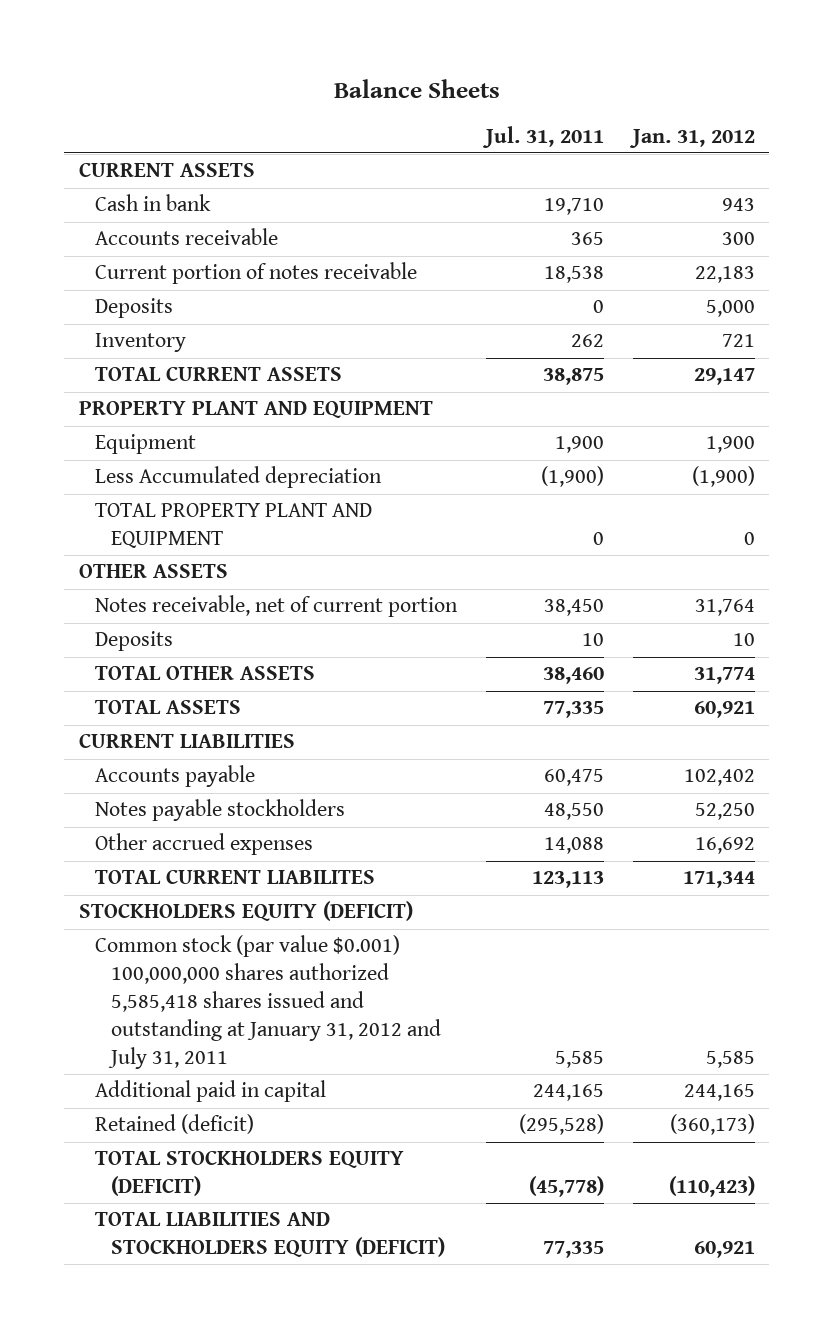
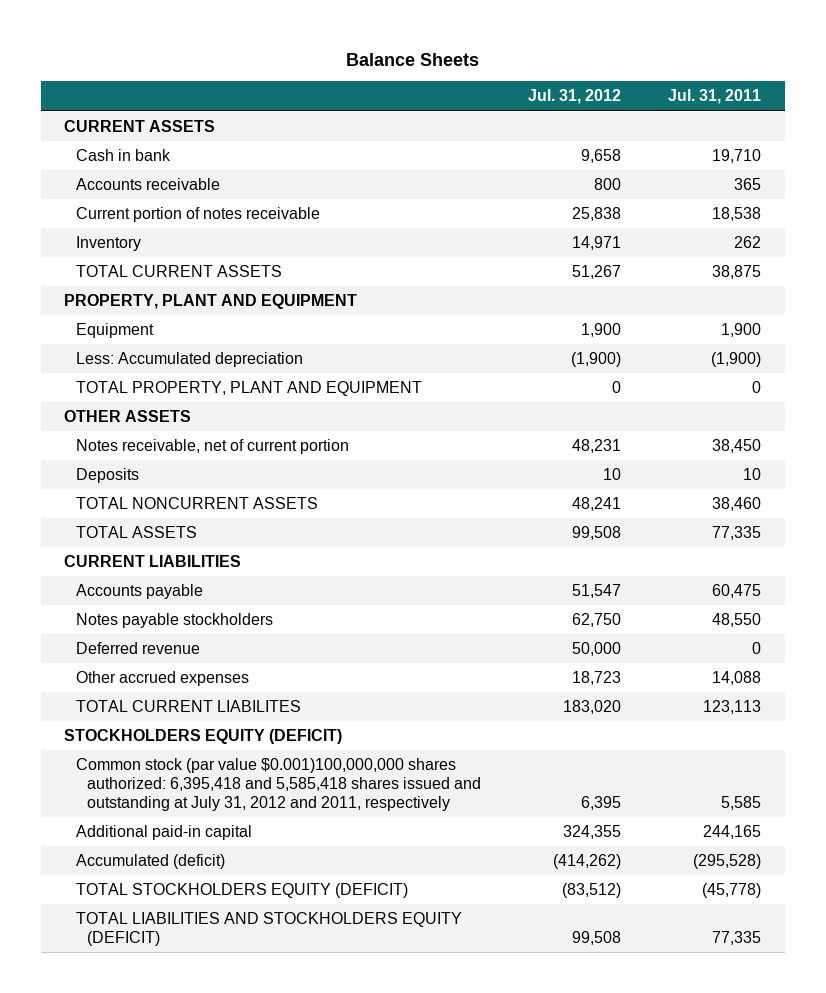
- | Jul. 31, 2011 | Jan. 31, 2012
+ | Jul. 31, 2012 | Jul. 31, 2011
- Deposits | 0 | 5,000
- PROPERTY PLANT AND EQUIPMENT
+ PROPERTY, PLANT AND EQUIPMENT
- Less Accumulated depreciation | (1,900) | (1,900)
- TOTAL PROPERTY PLANT AND EQUIPMENT | 0 | 0
+ Less: Accumulated depreciation | (1,900) | (1,900)
+ TOTAL PROPERTY, PLANT AND EQUIPMENT | 0 | 0
- TOTAL OTHER ASSETS | 38,460 | 31,774
+ TOTAL NONCURRENT ASSETS | 48,241 | 38,460
+ Deferred revenue | 50,000 | 0
- Common stock (par value $0.001) 100,000,000 shares authorized 5,585,418 shares issued and outstanding at January 31, 2012 and July 31, 2011 | 5,585 | 5,585
- Additional paid in capital | 244,165 | 244,165
- Retained (deficit) | (295,528) | (360,173)
+ Common stock (par value $0.001)100,000,000 shares authorized: 6,395,418 and 5,585,418 shares issued and outstanding at July 31, 2012 and 2011, respectively | 6,395 | 5,585
+ Additional paid-in capital | 324,355 | 244,165
+ Accumulated (deficit) | (414,262) | (295,528)

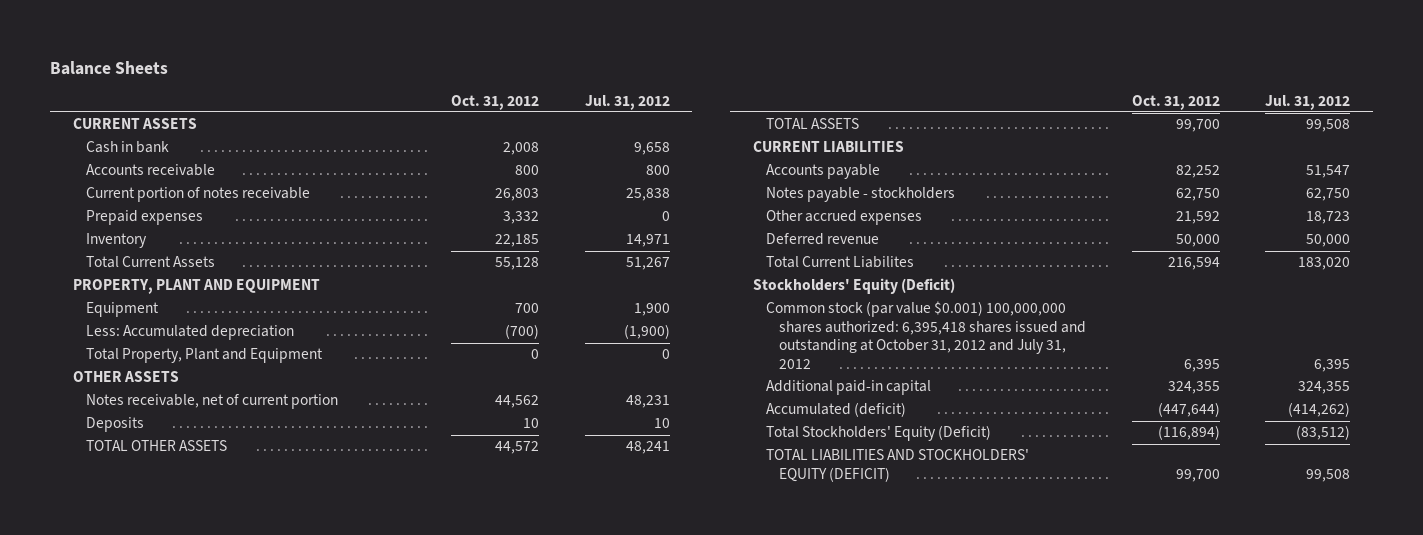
- | Jul. 31, 2012 | Jul. 31, 2011
+ | Oct. 31, 2012 | Jul. 31, 2012
+ Prepaid expenses | 3,332 | 0
- TOTAL CURRENT ASSETS | 51,267 | 38,875
+ Total Current Assets | 55,128 | 51,267
- TOTAL PROPERTY, PLANT AND EQUIPMENT | 0 | 0
+ Total Property, Plant and Equipment | 0 | 0
- TOTAL NONCURRENT ASSETS | 48,241 | 38,460
+ TOTAL OTHER ASSETS | 44,572 | 48,241
- Notes payable stockholders | 62,750 | 48,550
+ Notes payable - stockholders | 62,750 | 62,750
- TOTAL CURRENT LIABILITES | 183,020 | 123,113
- STOCKHOLDERS EQUITY (DEFICIT)
- Common stock (par value $0.001)100,000,000 shares authorized: 6,395,418 and 5,585,418 shares issued and outstanding at July 31, 2012 and 2011, respectively | 6,395 | 5,585
moved down: Deferred revenue | 50,000 | 50,000
+ Total Current Liabilites | 216,594 | 183,020
+ Stockholders' Equity (Deficit)
+ Common stock (par value $0.001) 100,000,000 shares authorized: 6,395,418 shares issued and outstanding at October 31, 2012 and July 31, 2012 | 6,395 | 6,395
- TOTAL STOCKHOLDERS EQUITY (DEFICIT) | (83,512) | (45,778)
- TOTAL LIABILITIES AND STOCKHOLDERS EQUITY (DEFICIT) | 99,508 | 77,335
+ Total Stockholders' Equity (Deficit) | (116,894) | (83,512)
+ TOTAL LIABILITIES AND STOCKHOLDERS' EQUITY (DEFICIT) | 99,700 | 99,508

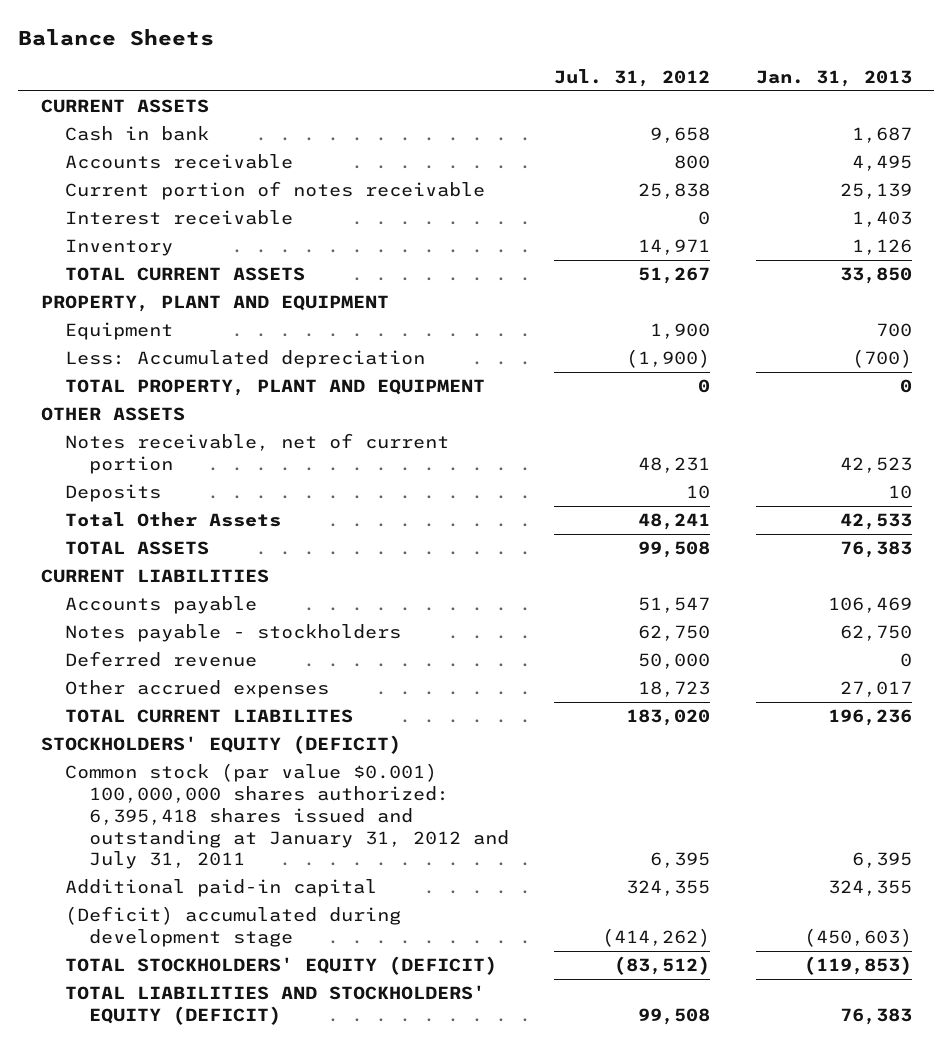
- | Oct. 31, 2012 | Jul. 31, 2012
+ | Jul. 31, 2012 | Jan. 31, 2013
- Prepaid expenses | 3,332 | 0
+ Interest receivable | 0 | 1,403
- Total Current Assets | 55,128 | 51,267
+ TOTAL CURRENT ASSETS | 51,267 | 33,850
- Total Property, Plant and Equipment | 0 | 0
+ TOTAL PROPERTY, PLANT AND EQUIPMENT | 0 | 0
- TOTAL OTHER ASSETS | 44,572 | 48,241
+ Total Other Assets | 48,241 | 42,533
- Total Current Liabilites | 216,594 | 183,020
- Stockholders' Equity (Deficit)
- Common stock (par value $0.001) 100,000,000 shares authorized: 6,395,418 shares issued and outstanding at October 31, 2012 and July 31, 2012 | 6,395 | 6,395
moved down: Other accrued expenses | 18,723 | 27,017
+ TOTAL CURRENT LIABILITES | 183,020 | 196,236
+ STOCKHOLDERS' EQUITY (DEFICIT)
+ Common stock (par value $0.001) 100,000,000 shares authorized: 6,395,418 shares issued and outstanding at January 31, 2012 and July 31, 2011 | 6,395 | 6,395
- Accumulated (deficit) | (447,644) | (414,262)
- Total Stockholders' Equity (Deficit) | (116,894) | (83,512)
+ (Deficit) accumulated during development stage | (414,262) | (450,603)
+ TOTAL STOCKHOLDERS' EQUITY (DEFICIT) | (83,512) | (119,853)

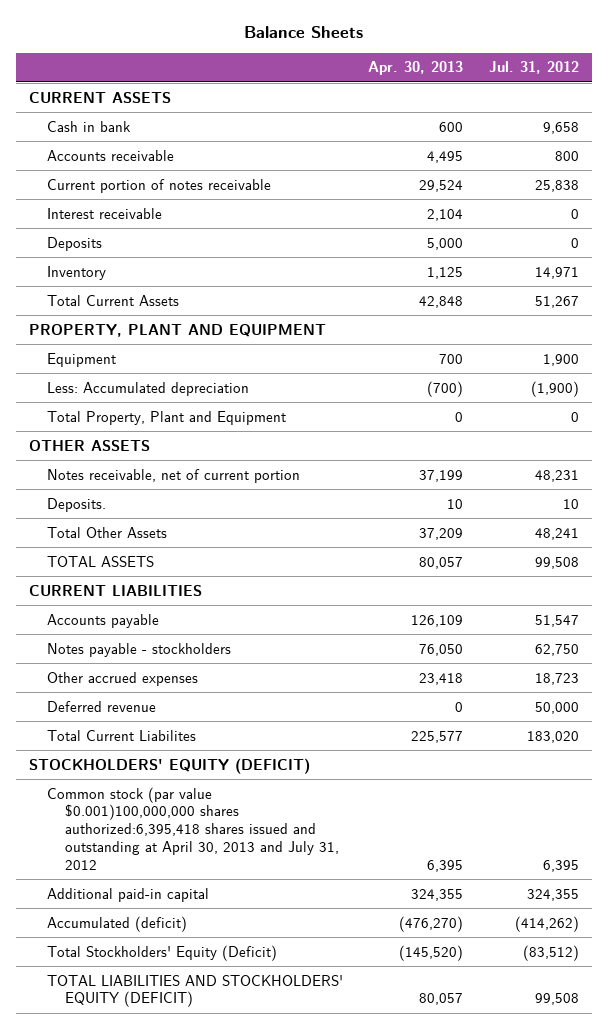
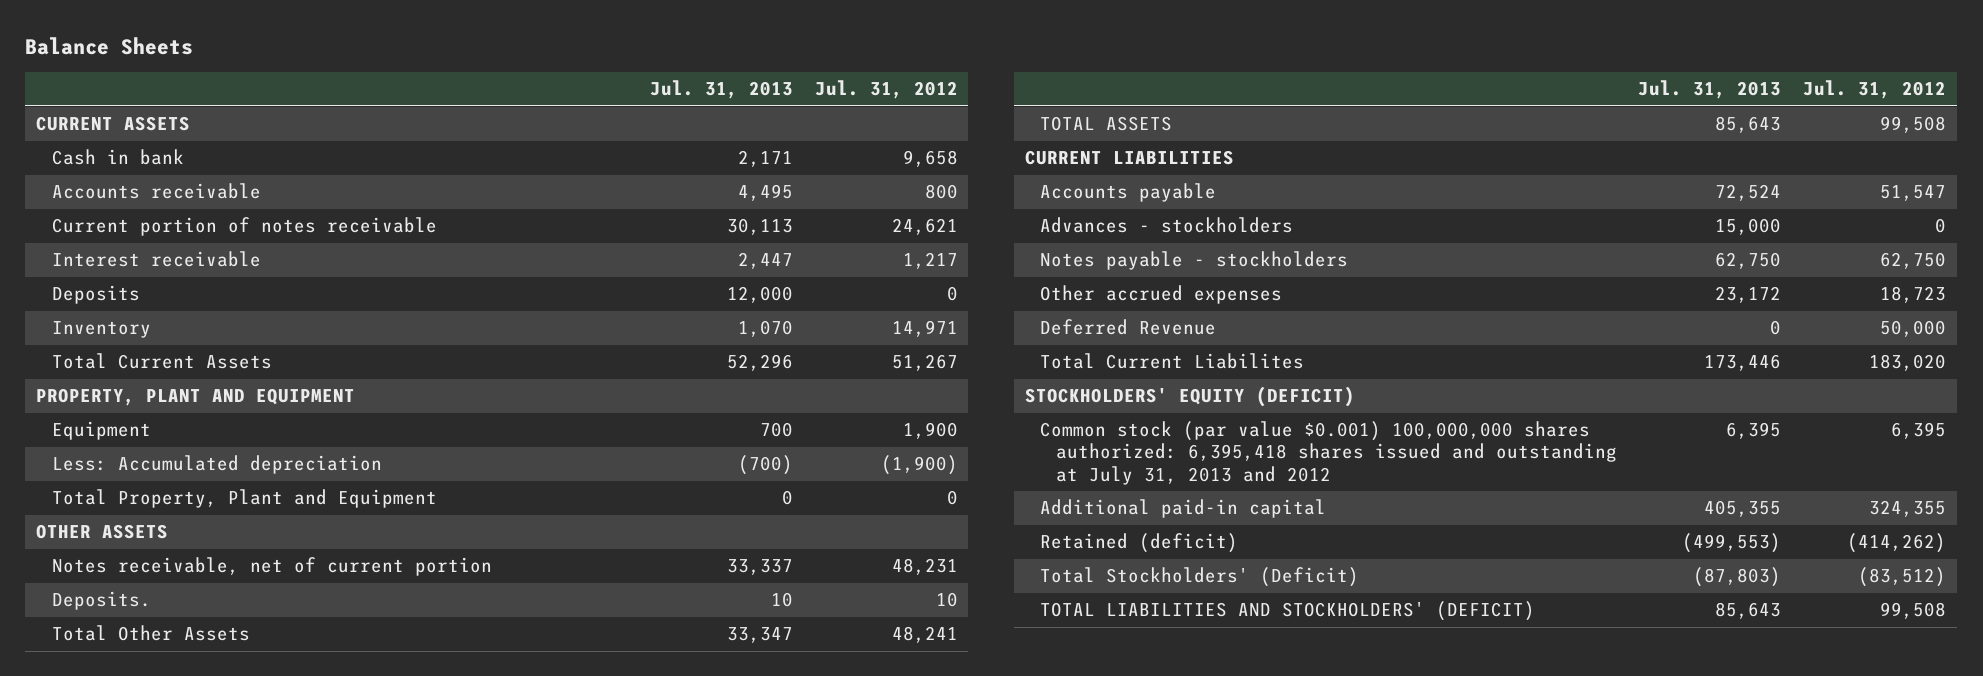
- | Apr. 30, 2013 | Jul. 31, 2012
+ | Jul. 31, 2013 | Jul. 31, 2012
- Current portion of notes receivable | 29,524 | 25,838
- Interest receivable | 2,104 | 0
+ Current portion of notes receivable | 30,113 | 24,621
+ Interest receivable | 2,447 | 1,217
+ Advances - stockholders | 15,000 | 0
- Deferred revenue | 0 | 50,000
+ Deferred Revenue | 0 | 50,000
- Common stock (par value $0.001)100,000,000 shares authorized:6,395,418 shares issued and outstanding at April 30, 2013 and July 31, 2012 | 6,395 | 6,395
+ Common stock (par value $0.001) 100,000,000 shares authorized: 6,395,418 shares issued and outstanding at July 31, 2013 and 2012 | 6,395 | 6,395
- Accumulated (deficit) | (476,270) | (414,262)
- Total Stockholders' Equity (Deficit) | (145,520) | (83,512)
- TOTAL LIABILITIES AND STOCKHOLDERS' EQUITY (DEFICIT) | 80,057 | 99,508
+ Retained (deficit) | (499,553) | (414,262)
+ Total Stockholders' (Deficit) | (87,803) | (83,512)
+ TOTAL LIABILITIES AND STOCKHOLDERS' (DEFICIT) | 85,643 | 99,508

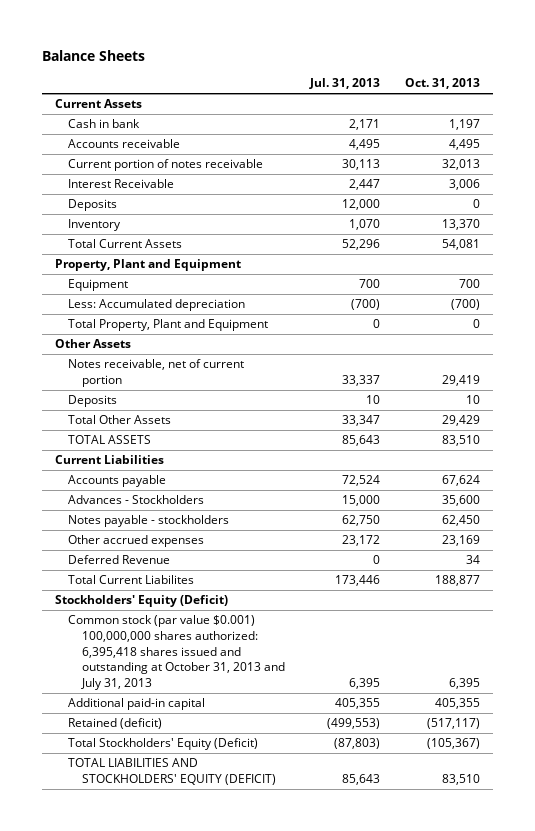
- | Jul. 31, 2013 | Jul. 31, 2012
+ | Jul. 31, 2013 | Oct. 31, 2013
- CURRENT ASSETS
+ Current Assets
- Interest receivable | 2,447 | 1,217
+ Interest Receivable | 2,447 | 3,006
- PROPERTY, PLANT AND EQUIPMENT
+ Property, Plant and Equipment
- OTHER ASSETS
+ Other Assets
- Deposits. | 10 | 10
+ Deposits | 10 | 10
- CURRENT LIABILITIES
+ Current Liabilities
- Advances - stockholders | 15,000 | 0
+ Advances - Stockholders | 15,000 | 35,600
- STOCKHOLDERS' EQUITY (DEFICIT)
- Common stock (par value $0.001) 100,000,000 shares authorized: 6,395,418 shares issued and outstanding at July 31, 2013 and 2012 | 6,395 | 6,395
+ Stockholders' Equity (Deficit)
+ Common stock (par value $0.001) 100,000,000 shares authorized: 6,395,418 shares issued and outstanding at October 31, 2013 and July 31, 2013 | 6,395 | 6,395
- Total Stockholders' (Deficit) | (87,803) | (83,512)
- TOTAL LIABILITIES AND STOCKHOLDERS' (DEFICIT) | 85,643 | 99,508
+ Total Stockholders' Equity (Deficit) | (87,803) | (105,367)
+ TOTAL LIABILITIES AND STOCKHOLDERS' EQUITY (DEFICIT) | 85,643 | 83,510

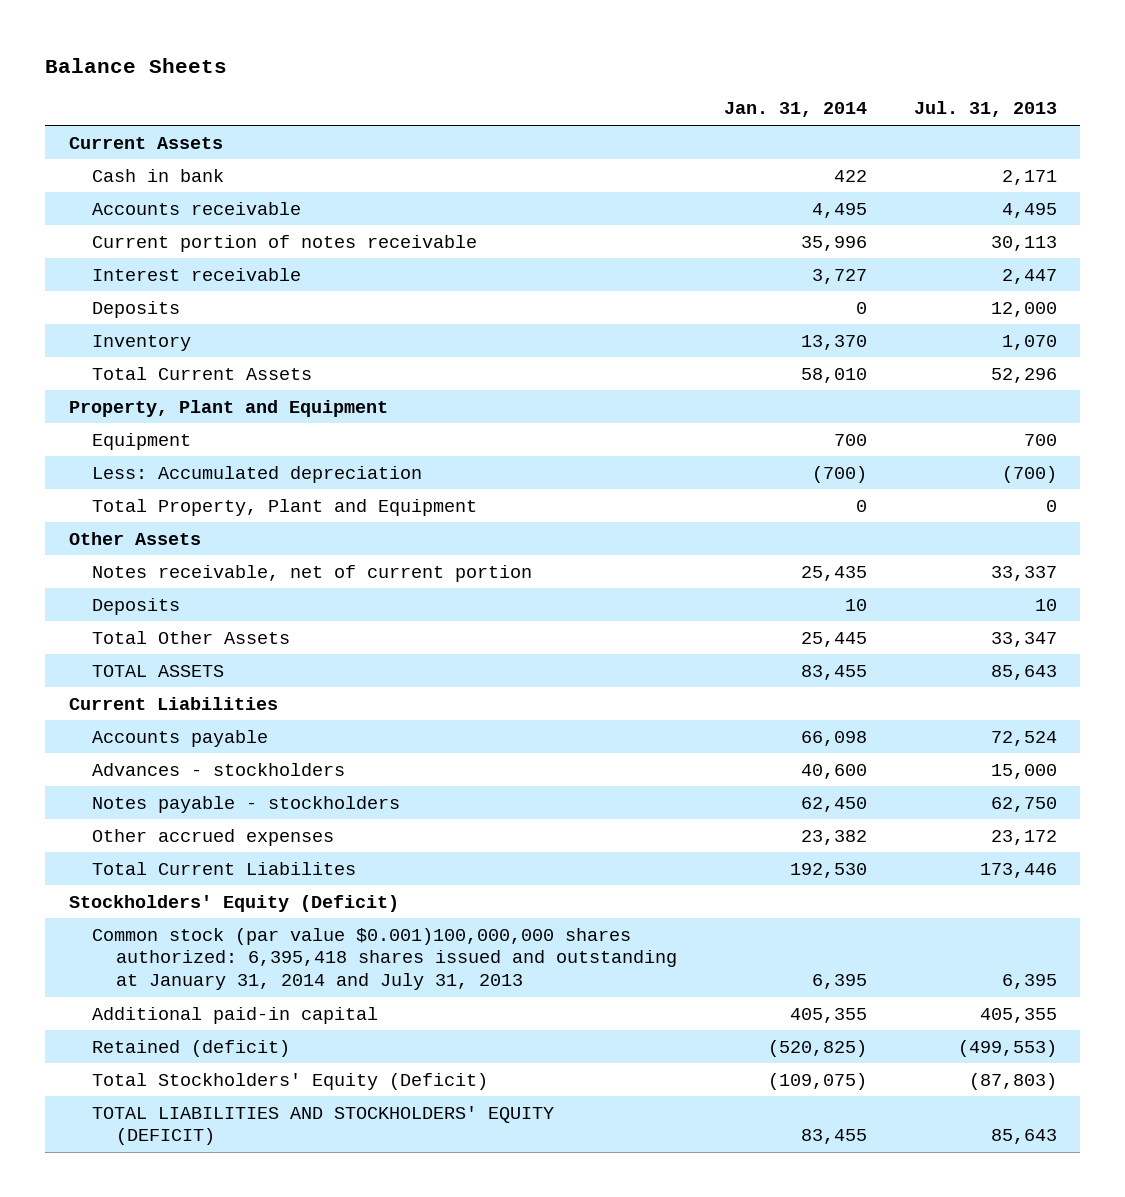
- | Jul. 31, 2013 | Oct. 31, 2013
+ | Jan. 31, 2014 | Jul. 31, 2013
- Interest Receivable | 2,447 | 3,006
+ Interest receivable | 3,727 | 2,447
- Advances - Stockholders | 15,000 | 35,600
+ Advances - stockholders | 40,600 | 15,000
- Deferred Revenue | 0 | 34
- Common stock (par value $0.001) 100,000,000 shares authorized: 6,395,418 shares issued and outstanding at October 31, 2013 and July 31, 2013 | 6,395 | 6,395
+ Common stock (par value $0.001)100,000,000 shares authorized: 6,395,418 shares issued and outstanding at January 31, 2014 and July 31, 2013 | 6,395 | 6,395

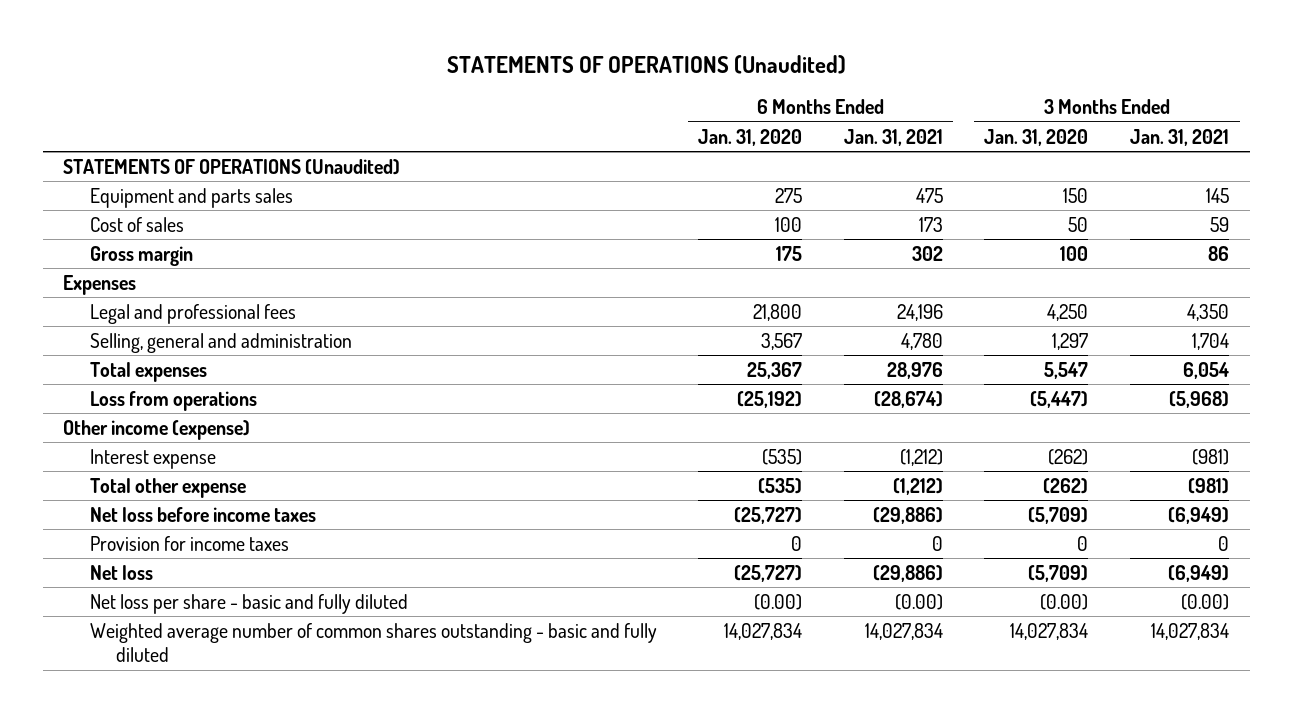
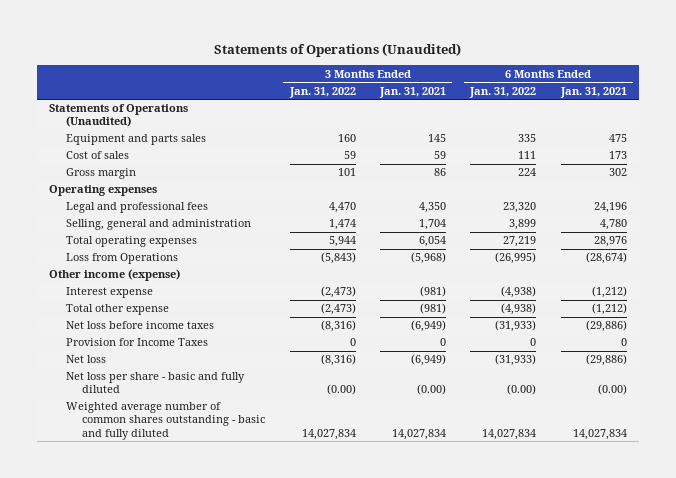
- STATEMENTS OF OPERATIONS (Unaudited)
+ Statements of Operations (Unaudited)
- | 6 Months Ended Jan. 31, 2020 | 6 Months Ended Jan. 31, 2021 | 3 Months Ended Jan. 31, 2020 | 3 Months Ended Jan. 31, 2021
+ | 3 Months Ended Jan. 31, 2022 | 3 Months Ended Jan. 31, 2021 | 6 Months Ended Jan. 31, 2022 | 6 Months Ended Jan. 31, 2021
- STATEMENTS OF OPERATIONS (Unaudited)
+ Statements of Operations (Unaudited)
- Expenses
+ Operating expenses
- Total expenses | 25,367 | 28,976 | 5,547 | 6,054
- Loss from operations | (25,192) | (28,674) | (5,447) | (5,968)
+ Total operating expenses | 5,944 | 6,054 | 27,219 | 28,976
+ Loss from Operations | (5,843) | (5,968) | (26,995) | (28,674)
- Provision for income taxes | 0 | 0 | 0 | 0
+ Provision for Income Taxes | 0 | 0 | 0 | 0

